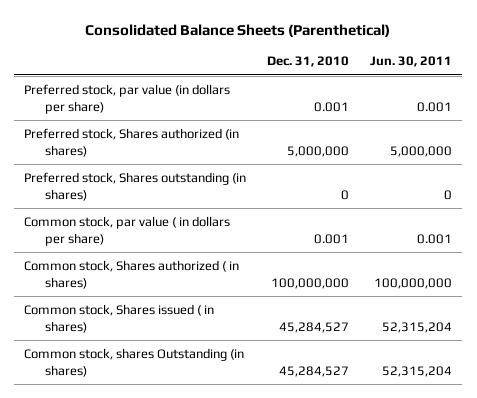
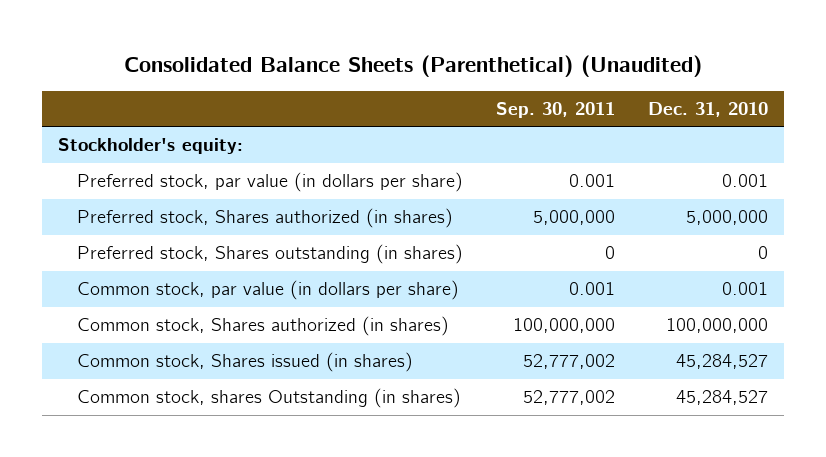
- Consolidated Balance Sheets (Parenthetical)
+ Consolidated Balance Sheets (Parenthetical) (Unaudited)
- | Dec. 31, 2010 | Jun. 30, 2011
+ | Sep. 30, 2011 | Dec. 31, 2010
+ Stockholder's equity:
- Common stock, par value ( in dollars per share) | 0.001 | 0.001
- Common stock, Shares authorized ( in shares) | 100,000,000 | 100,000,000
- Common stock, Shares issued ( in shares) | 45,284,527 | 52,315,204
+ Common stock, par value (in dollars per share) | 0.001 | 0.001
+ Common stock, Shares authorized (in shares) | 100,000,000 | 100,000,000
+ Common stock, Shares issued (in shares) | 52,777,002 | 45,284,527

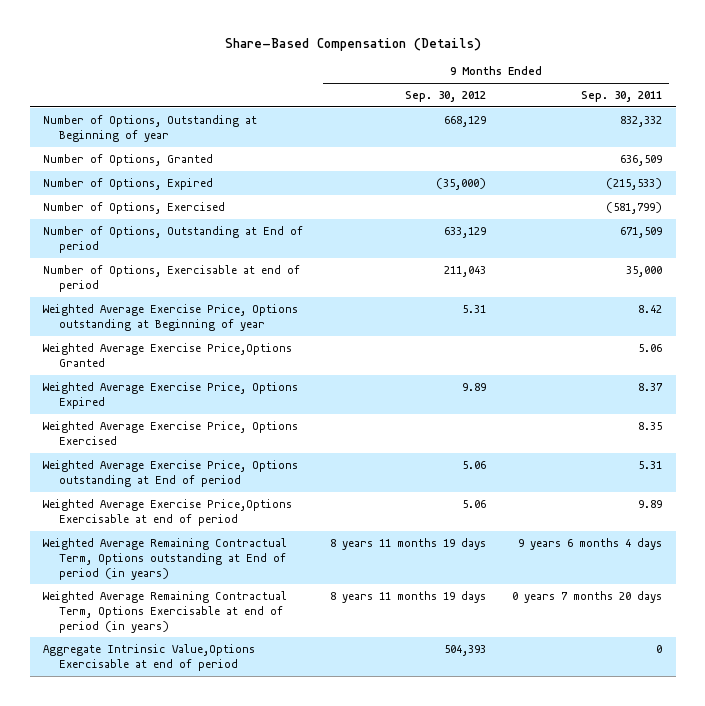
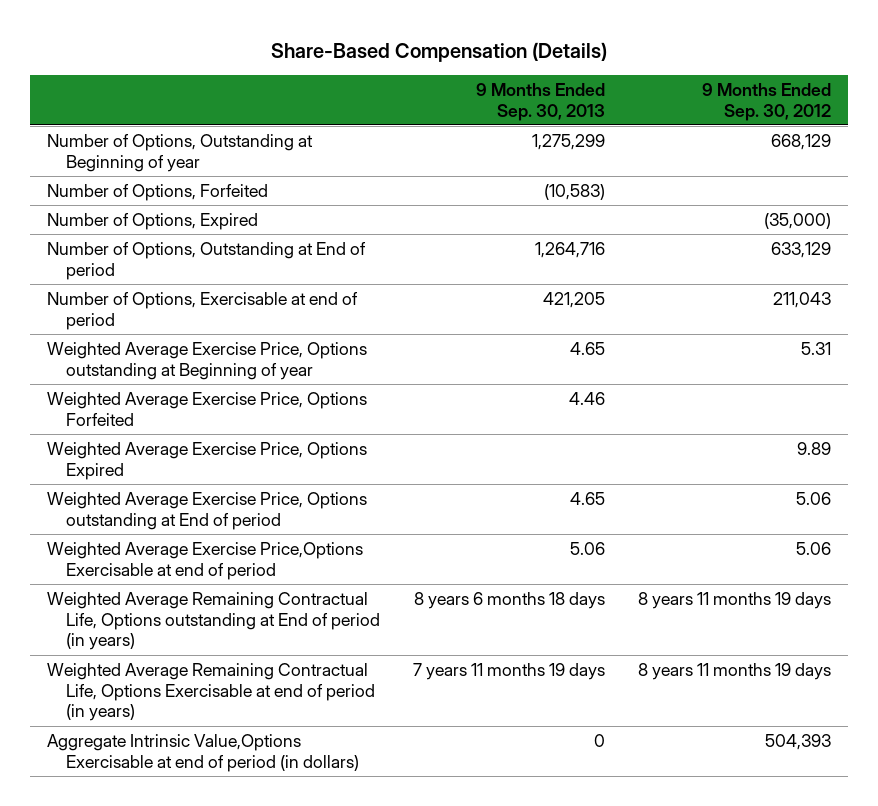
- | 9 Months Ended Sep. 30, 2012 | 9 Months Ended Sep. 30, 2011
+ | 9 Months Ended Sep. 30, 2013 | 9 Months Ended Sep. 30, 2012
- Number of Options, Granted | | 636,509
+ Number of Options, Forfeited | (10,583) |
- Number of Options, Exercised | | (581,799)
- Weighted Average Exercise Price,Options Granted | | 5.06
+ Weighted Average Exercise Price, Options Forfeited | 4.46 |
- Weighted Average Exercise Price, Options Exercised | | 8.35
- Weighted Average Remaining Contractual Term, Options outstanding at End of period (in years) | 8 years 11 months 19 days | 9 years 6 months 4 days
- Weighted Average Remaining Contractual Term, Options Exercisable at end of period (in years) | 8 years 11 months 19 days | 0 years 7 months 20 days
- Aggregate Intrinsic Value,Options Exercisable at end of period | 504,393 | 0
+ Weighted Average Remaining Contractual Life, Options outstanding at End of period (in years) | 8 years 6 months 18 days | 8 years 11 months 19 days
+ Weighted Average Remaining Contractual Life, Options Exercisable at end of period (in years) | 7 years 11 months 19 days | 8 years 11 months 19 days
+ Aggregate Intrinsic Value,Options Exercisable at end of period (in dollars) | 0 | 504,393

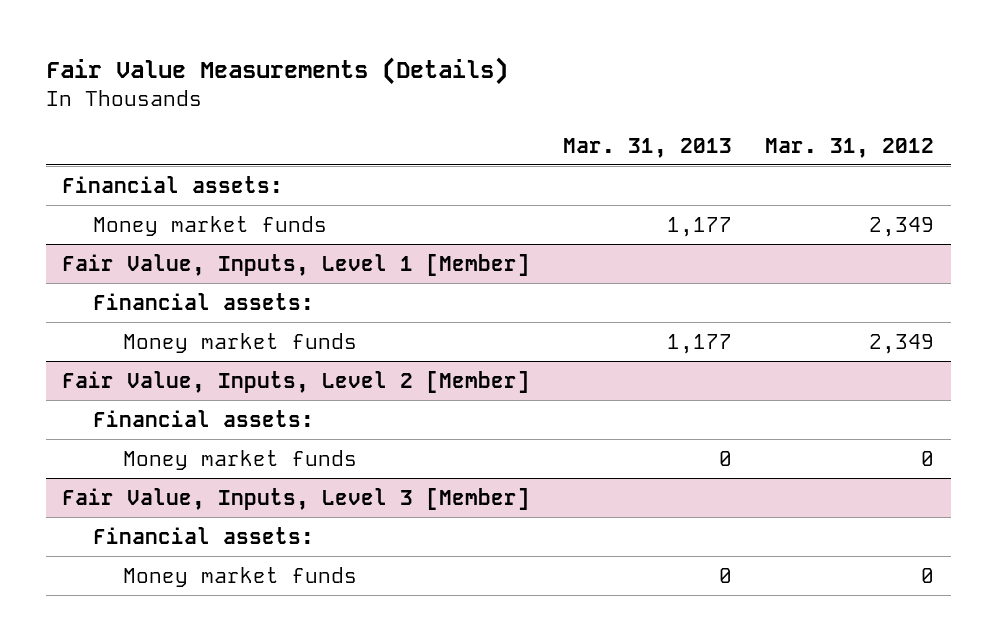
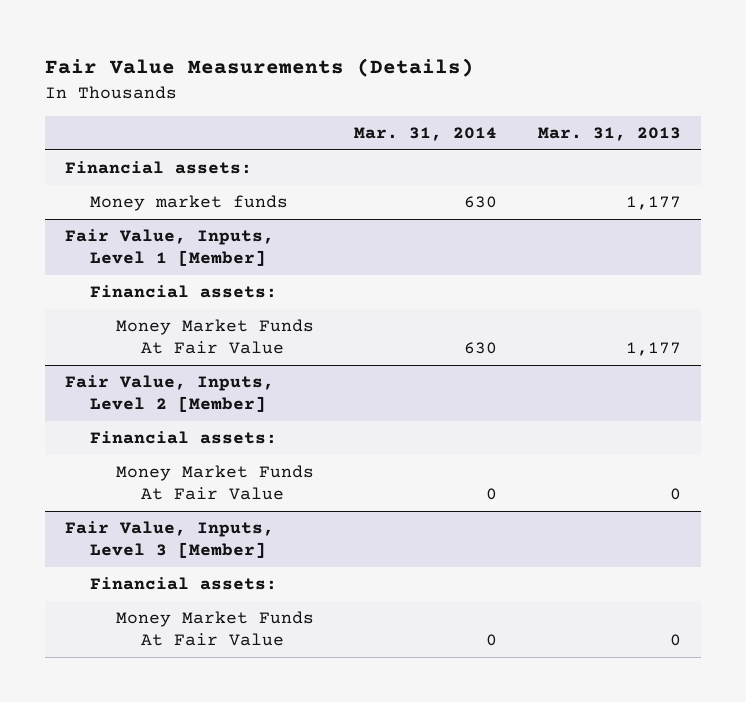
- | Mar. 31, 2013 | Mar. 31, 2012
+ | Mar. 31, 2014 | Mar. 31, 2013
@ Fair Value, Inputs, Level 1 [Member]
- Money market funds | 1,177 | 2,349
+ Money Market Funds At Fair Value | 630 | 1,177
@ Fair Value, Inputs, Level 2 [Member]
- Money market funds | 0 | 0
+ Money Market Funds At Fair Value | 0 | 0
@ Fair Value, Inputs, Level 3 [Member]
- Money market funds | 0 | 0
+ Money Market Funds At Fair Value | 0 | 0

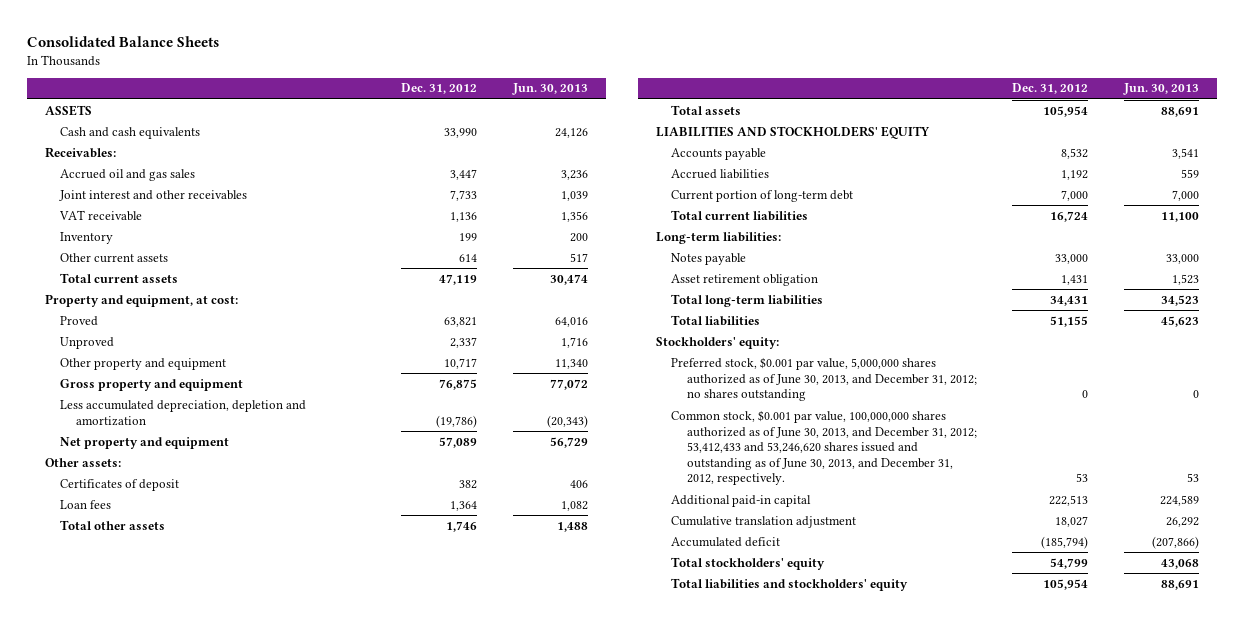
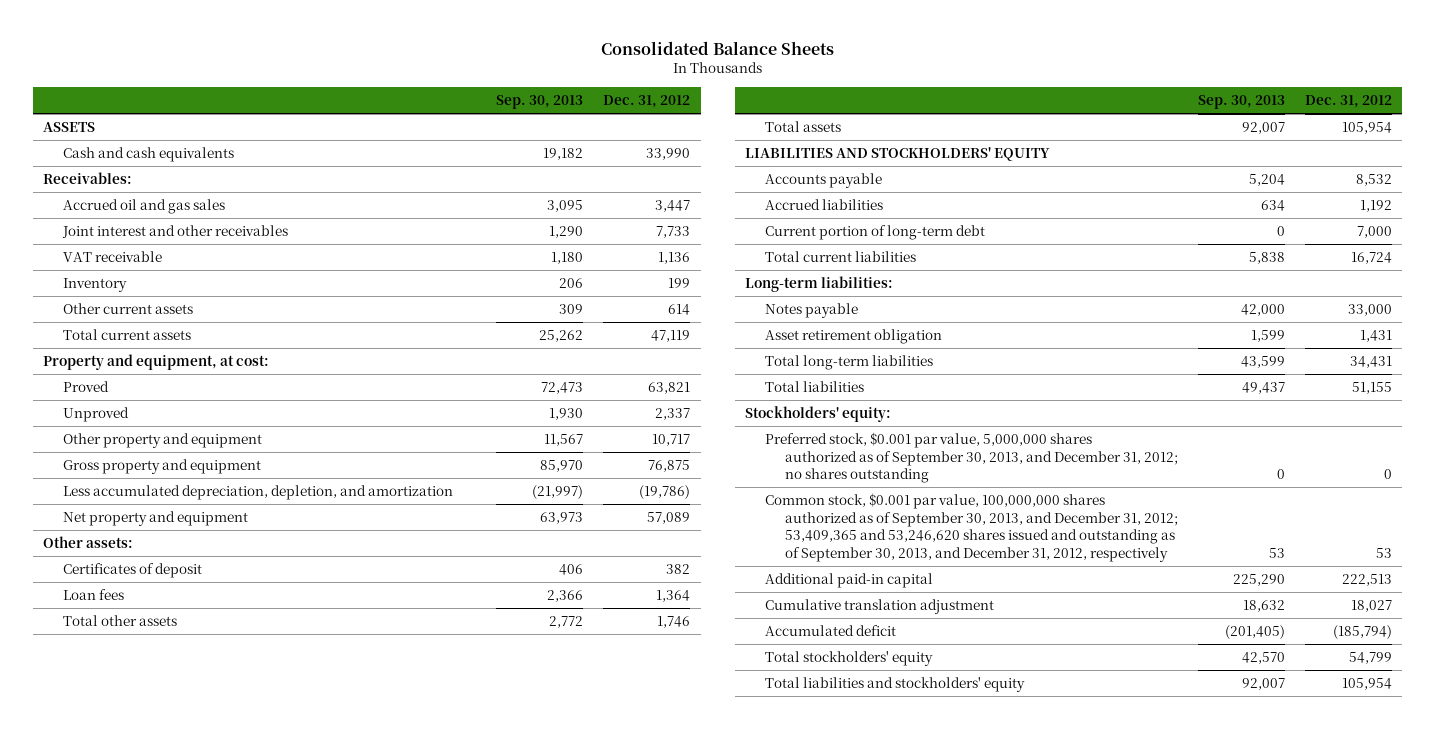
- | Dec. 31, 2012 | Jun. 30, 2013
+ | Sep. 30, 2013 | Dec. 31, 2012
- Less accumulated depreciation, depletion and amortization | (19,786) | (20,343)
+ Less accumulated depreciation, depletion, and amortization | (21,997) | (19,786)
- Preferred stock, $0.001 par value, 5,000,000 shares authorized as of June 30, 2013, and December 31, 2012; no shares outstanding | 0 | 0
- Common stock, $0.001 par value, 100,000,000 shares authorized as of June 30, 2013, and December 31, 2012; 53,412,433 and 53,246,620 shares issued and outstanding as of June 30, 2013, and December 31, 2012, respectively. | 53 | 53
+ Preferred stock, $0.001 par value, 5,000,000 shares authorized as of September 30, 2013, and December 31, 2012; no shares outstanding | 0 | 0
+ Common stock, $0.001 par value, 100,000,000 shares authorized as of September 30, 2013, and December 31, 2012; 53,409,365 and 53,246,620 shares issued and outstanding as of September 30, 2013, and December 31, 2012, respectively | 53 | 53

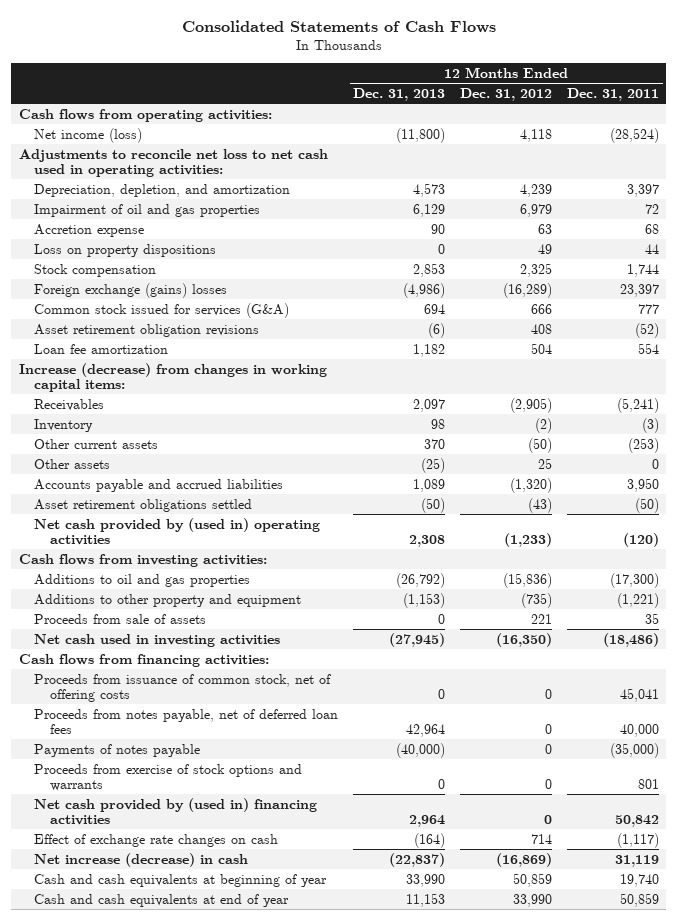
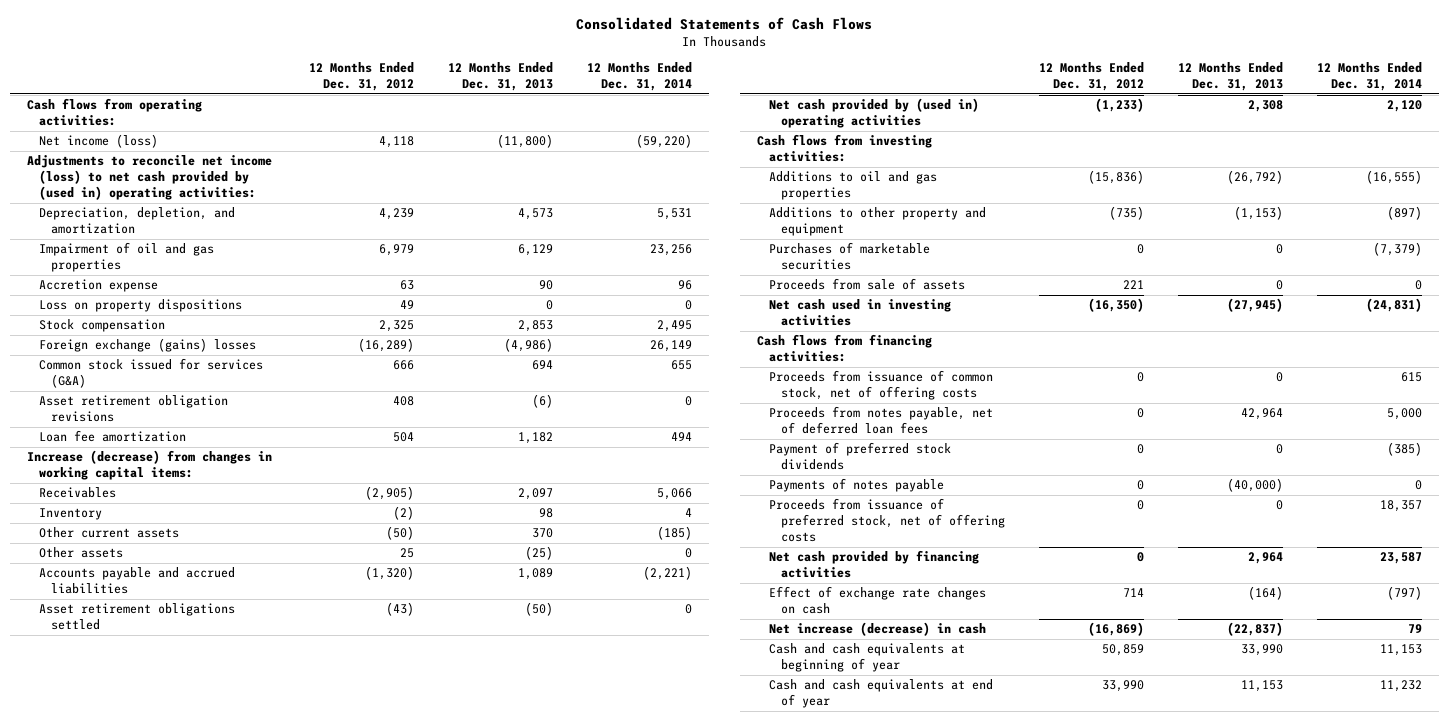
- | 12 Months Ended Dec. 31, 2013 | 12 Months Ended Dec. 31, 2012 | 12 Months Ended Dec. 31, 2011
+ | 12 Months Ended Dec. 31, 2012 | 12 Months Ended Dec. 31, 2013 | 12 Months Ended Dec. 31, 2014
- Adjustments to reconcile net loss to net cash used in operating activities:
+ Adjustments to reconcile net income (loss) to net cash provided by (used in) operating activities:
+ Purchases of marketable securities | 0 | 0 | (7,379)
+ Payment of preferred stock dividends | 0 | 0 | (385)
- Proceeds from exercise of stock options and warrants | 0 | 0 | 801
- Net cash provided by (used in) financing activities | 2,964 | 0 | 50,842
+ Proceeds from issuance of preferred stock, net of offering costs | 0 | 0 | 18,357
+ Net cash provided by financing activities | 0 | 2,964 | 23,587

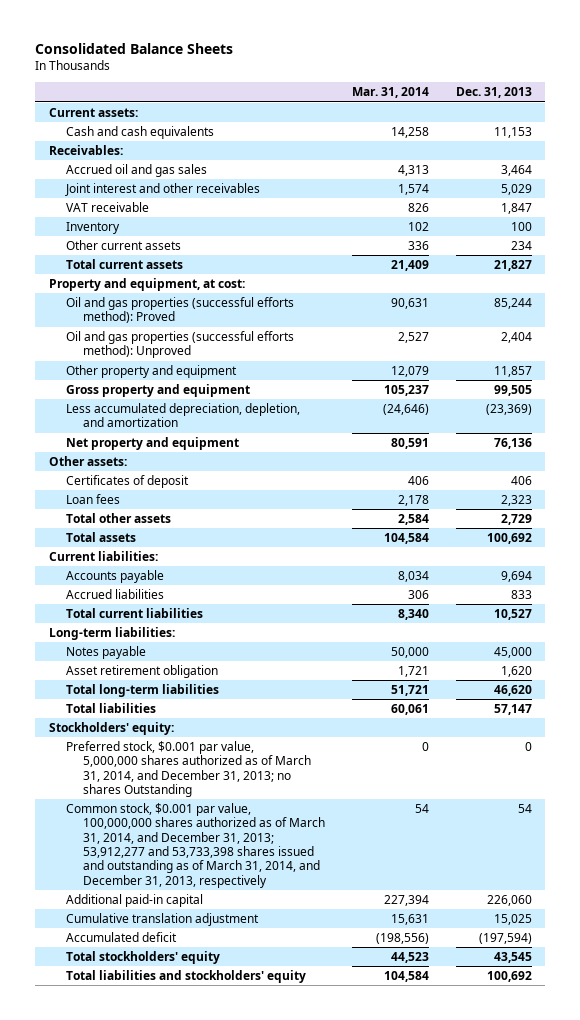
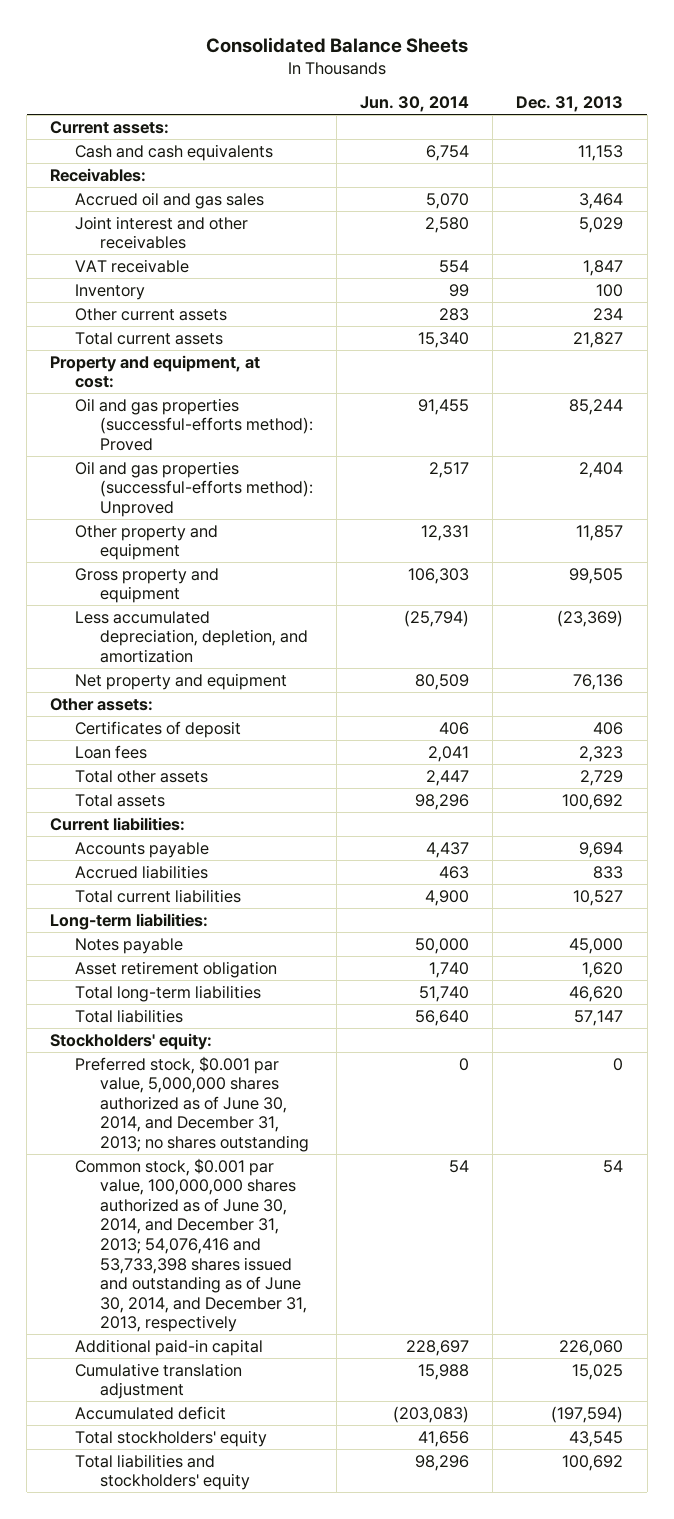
- | Mar. 31, 2014 | Dec. 31, 2013
+ | Jun. 30, 2014 | Dec. 31, 2013
- Oil and gas properties (successful efforts method): Proved | 90,631 | 85,244
- Oil and gas properties (successful efforts method): Unproved | 2,527 | 2,404
+ Oil and gas properties (successful-efforts method): Proved | 91,455 | 85,244
+ Oil and gas properties (successful-efforts method): Unproved | 2,517 | 2,404
- Preferred stock, $0.001 par value, 5,000,000 shares authorized as of March 31, 2014, and December 31, 2013; no shares Outstanding | 0 | 0
- Common stock, $0.001 par value, 100,000,000 shares authorized as of March 31, 2014, and December 31, 2013; 53,912,277 and 53,733,398 shares issued and outstanding as of March 31, 2014, and December 31, 2013, respectively | 54 | 54
+ Preferred stock, $0.001 par value, 5,000,000 shares authorized as of June 30, 2014, and December 31, 2013; no shares outstanding | 0 | 0
+ Common stock, $0.001 par value, 100,000,000 shares authorized as of June 30, 2014, and December 31, 2013; 54,076,416 and 53,733,398 shares issued and outstanding as of June 30, 2014, and December 31, 2013, respectively | 54 | 54

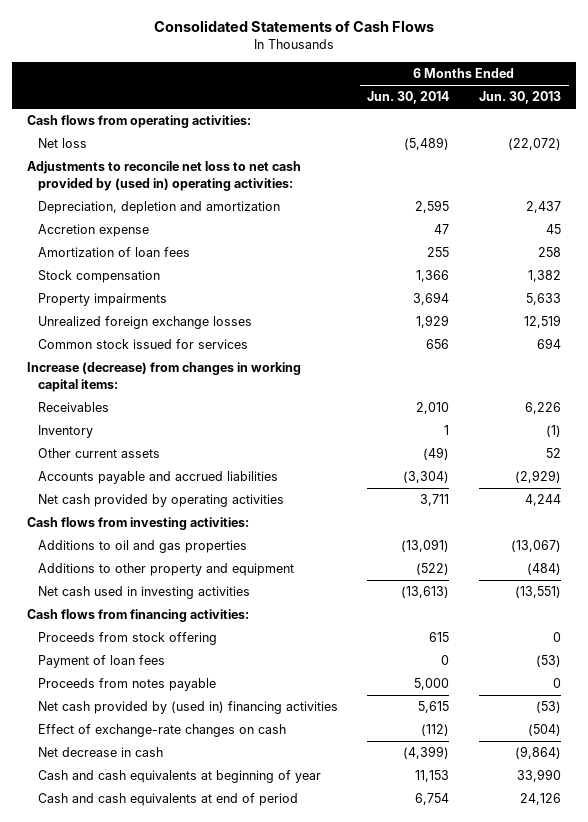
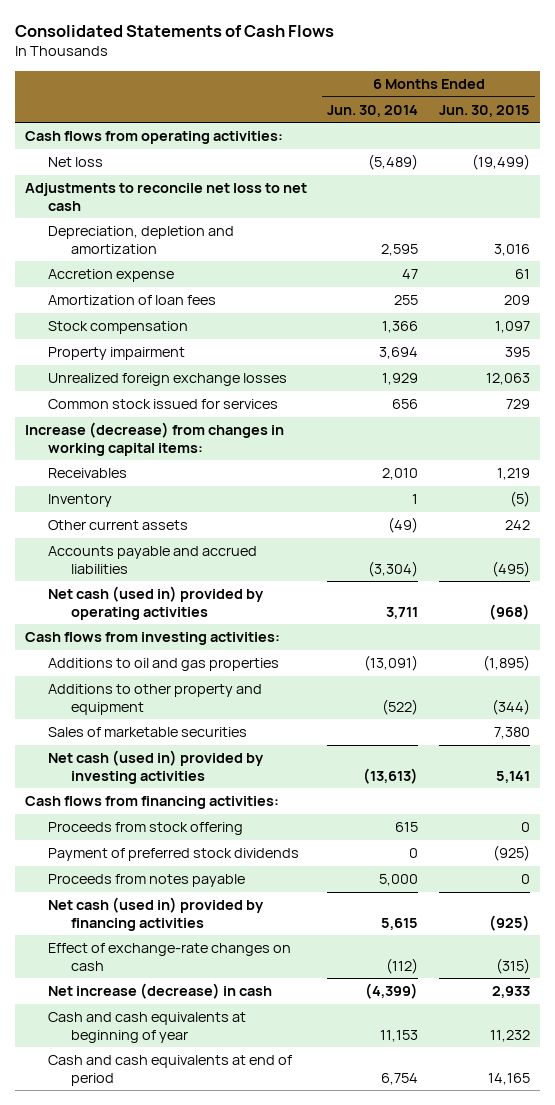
- | 6 Months Ended Jun. 30, 2014 | 6 Months Ended Jun. 30, 2013
+ | 6 Months Ended Jun. 30, 2014 | 6 Months Ended Jun. 30, 2015
- Adjustments to reconcile net loss to net cash provided by (used in) operating activities:
+ Adjustments to reconcile net loss to net cash
- Property impairments | 3,694 | 5,633
+ Property impairment | 3,694 | 395
- Net cash provided by operating activities | 3,711 | 4,244
+ Net cash (used in) provided by operating activities | 3,711 | (968)
- Net cash used in investing activities | (13,613) | (13,551)
+ Sales of marketable securities | | 7,380
+ Net cash (used in) provided by investing activities | (13,613) | 5,141
- Payment of loan fees | 0 | (53)
+ Payment of preferred stock dividends | 0 | (925)
- Net cash provided by (used in) financing activities | 5,615 | (53)
+ Net cash (used in) provided by financing activities | 5,615 | (925)
- Net decrease in cash | (4,399) | (9,864)
+ Net increase (decrease) in cash | (4,399) | 2,933

